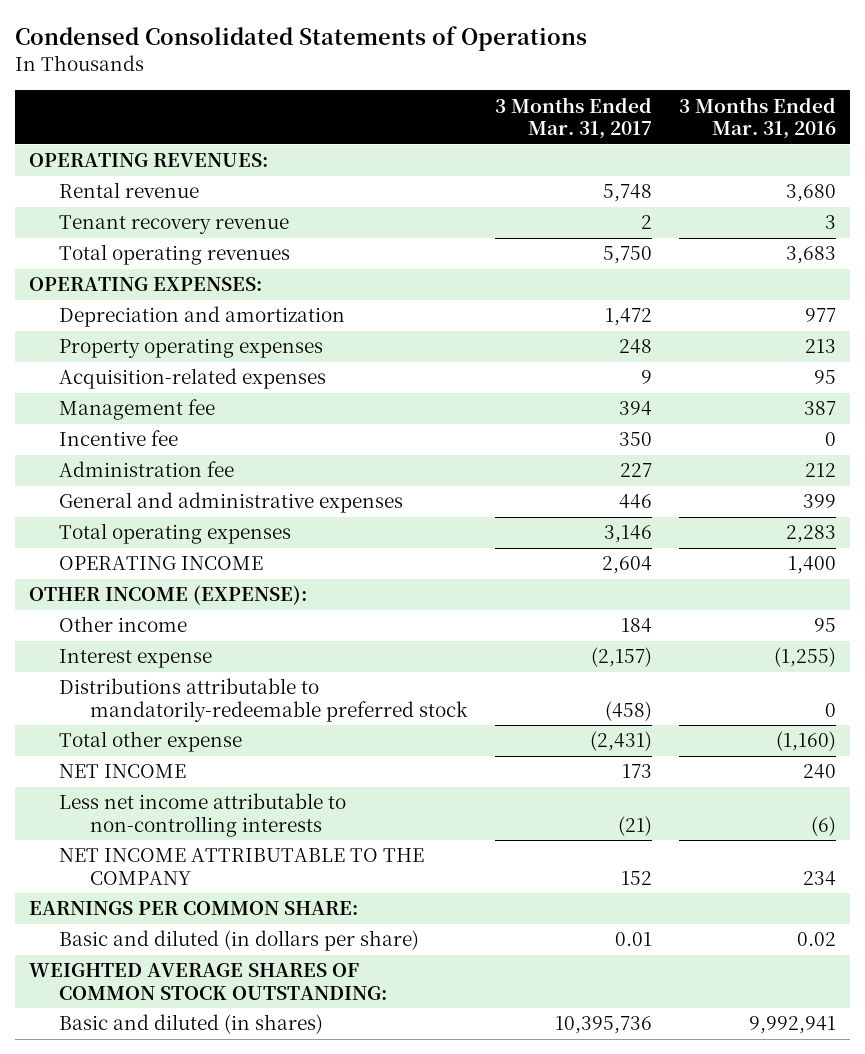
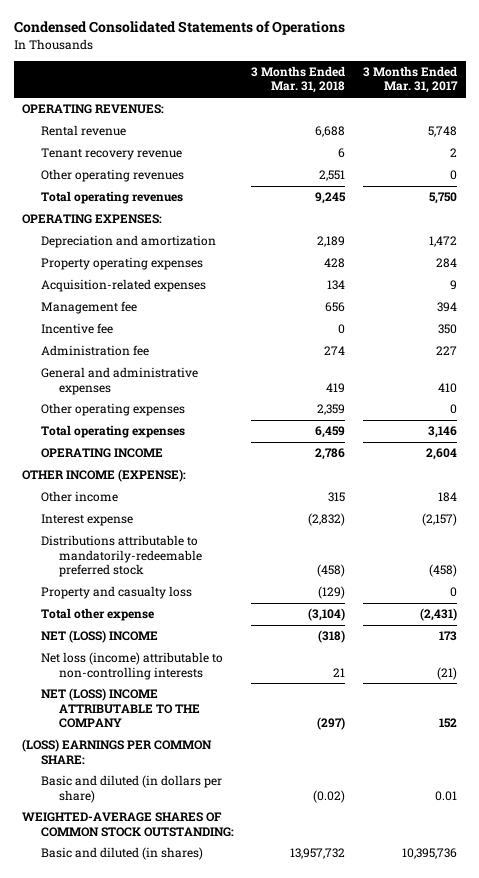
- | 3 Months Ended Mar. 31, 2017 | 3 Months Ended Mar. 31, 2016
+ | 3 Months Ended Mar. 31, 2018 | 3 Months Ended Mar. 31, 2017
+ Other operating revenues | 2,551 | 0
- Property operating expenses | 248 | 213
+ Property operating expenses | 428 | 284
- General and administrative expenses | 446 | 399
+ General and administrative expenses | 419 | 410
+ Other operating expenses | 2,359 | 0
+ Property and casualty loss | (129) | 0
- NET INCOME | 173 | 240
- Less net income attributable to non-controlling interests | (21) | (6)
- NET INCOME ATTRIBUTABLE TO THE COMPANY | 152 | 234
- EARNINGS PER COMMON SHARE:
+ NET (LOSS) INCOME | (318) | 173
+ Net loss (income) attributable to non-controlling interests | 21 | (21)
+ NET (LOSS) INCOME ATTRIBUTABLE TO THE COMPANY | (297) | 152
+ (LOSS) EARNINGS PER COMMON SHARE:
- WEIGHTED AVERAGE SHARES OF COMMON STOCK OUTSTANDING:
+ WEIGHTED-AVERAGE SHARES OF COMMON STOCK OUTSTANDING:

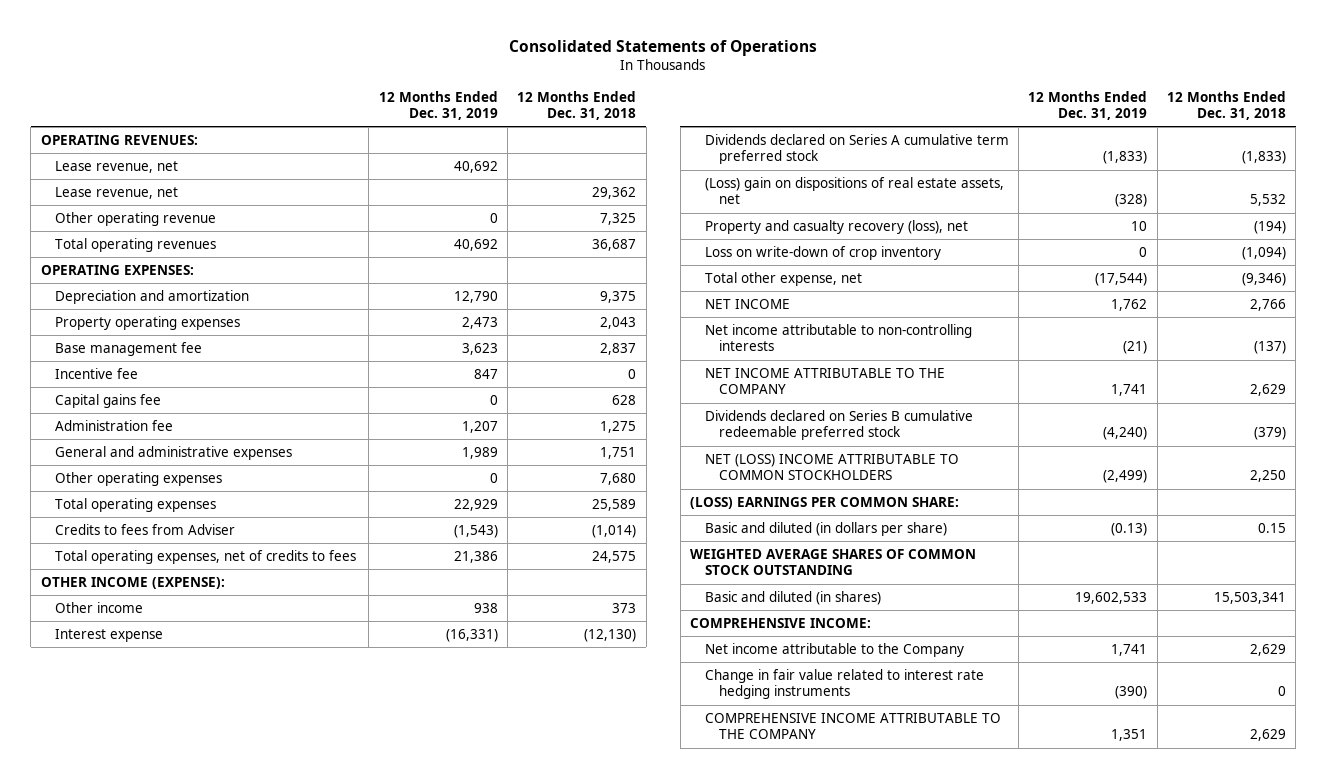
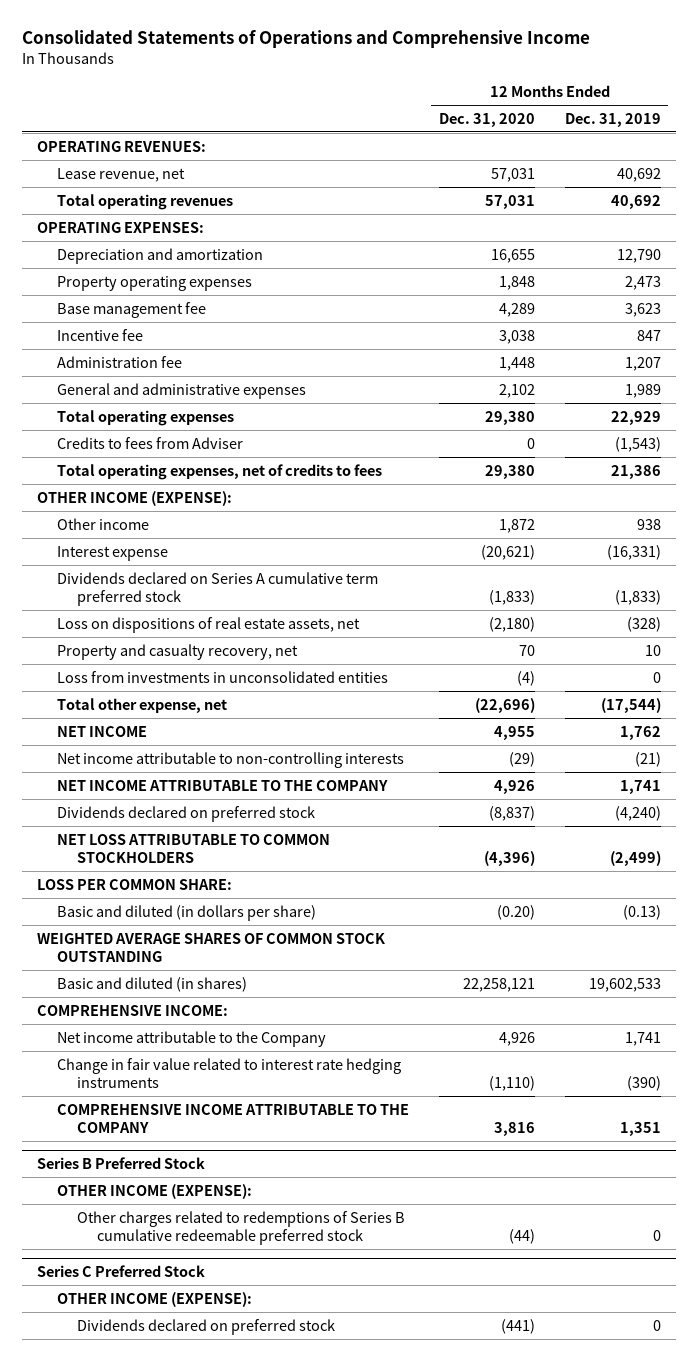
- Consolidated Statements of Operations
+ Consolidated Statements of Operations and Comprehensive Income
- | 12 Months Ended Dec. 31, 2019 | 12 Months Ended Dec. 31, 2018
+ | 12 Months Ended Dec. 31, 2020 | 12 Months Ended Dec. 31, 2019
- Lease revenue, net | | 29,362
- Other operating revenue | 0 | 7,325
- Capital gains fee | 0 | 628
- Other operating expenses | 0 | 7,680
- (Loss) gain on dispositions of real estate assets, net | (328) | 5,532
- Property and casualty recovery (loss), net | 10 | (194)
- Loss on write-down of crop inventory | 0 | (1,094)
+ Loss on dispositions of real estate assets, net | (2,180) | (328)
+ Property and casualty recovery, net | 70 | 10
+ Loss from investments in unconsolidated entities | (4) | 0
- Dividends declared on Series B cumulative redeemable preferred stock | (4,240) | (379)
- NET (LOSS) INCOME ATTRIBUTABLE TO COMMON STOCKHOLDERS | (2,499) | 2,250
- (LOSS) EARNINGS PER COMMON SHARE:
+ Dividends declared on preferred stock | (8,837) | (4,240)
+ NET LOSS ATTRIBUTABLE TO COMMON STOCKHOLDERS | (4,396) | (2,499)
+ LOSS PER COMMON SHARE:
+ Series B Preferred Stock
+ OTHER INCOME (EXPENSE):
+ Other charges related to redemptions of Series B cumulative redeemable preferred stock | (44) | 0
+ Series C Preferred Stock
+ OTHER INCOME (EXPENSE):
+ Dividends declared on preferred stock | (441) | 0

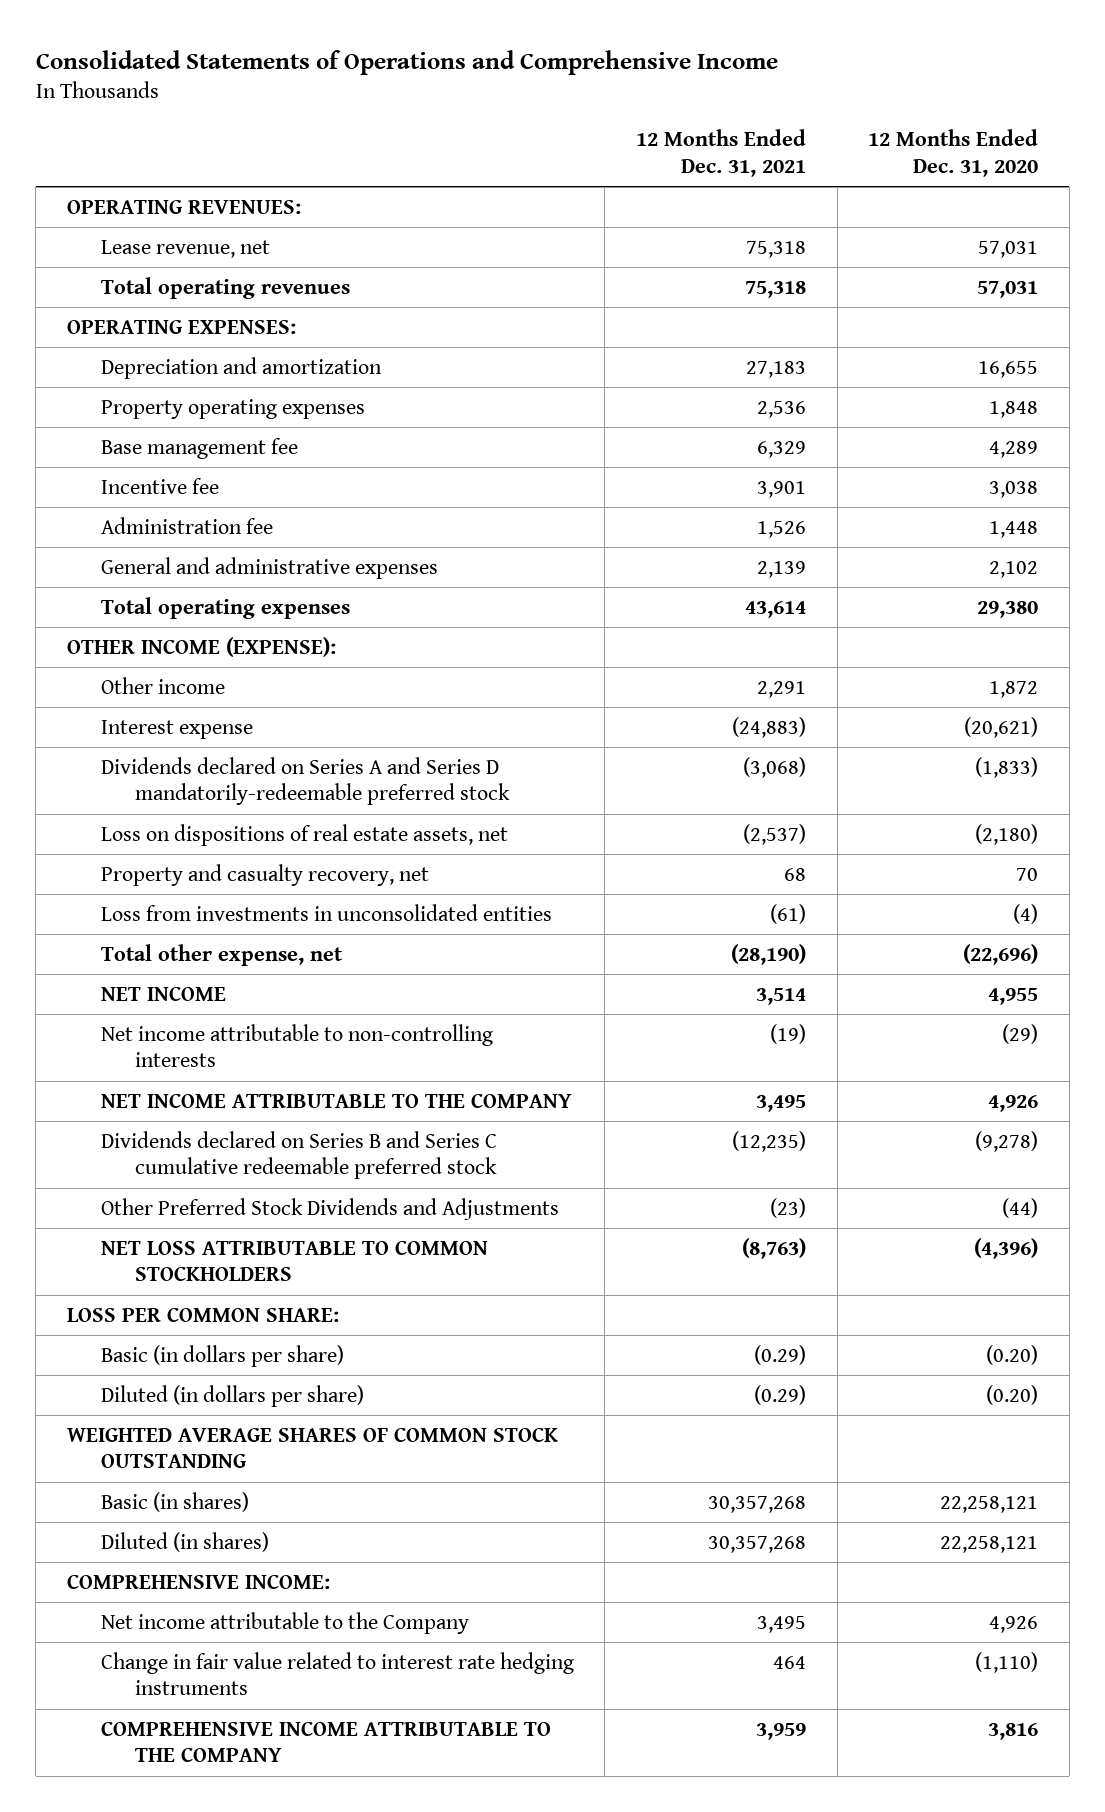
- | 12 Months Ended Dec. 31, 2020 | 12 Months Ended Dec. 31, 2019
+ | 12 Months Ended Dec. 31, 2021 | 12 Months Ended Dec. 31, 2020
- Credits to fees from Adviser | 0 | (1,543)
- Total operating expenses, net of credits to fees | 29,380 | 21,386
- Dividends declared on Series A cumulative term preferred stock | (1,833) | (1,833)
+ Dividends declared on Series A and Series D mandatorily-redeemable preferred stock | (3,068) | (1,833)
- Dividends declared on preferred stock | (8,837) | (4,240)
+ Dividends declared on Series B and Series C cumulative redeemable preferred stock | (12,235) | (9,278)
+ Other Preferred Stock Dividends and Adjustments | (23) | (44)
- Basic and diluted (in dollars per share) | (0.20) | (0.13)
+ Basic (in dollars per share) | (0.29) | (0.20)
+ Diluted (in dollars per share) | (0.29) | (0.20)
- Basic and diluted (in shares) | 22,258,121 | 19,602,533
+ Basic (in shares) | 30,357,268 | 22,258,121
+ Diluted (in shares) | 30,357,268 | 22,258,121
- Series B Preferred Stock
- OTHER INCOME (EXPENSE):
- Other charges related to redemptions of Series B cumulative redeemable preferred stock | (44) | 0
- Series C Preferred Stock
- OTHER INCOME (EXPENSE):
- Dividends declared on preferred stock | (441) | 0

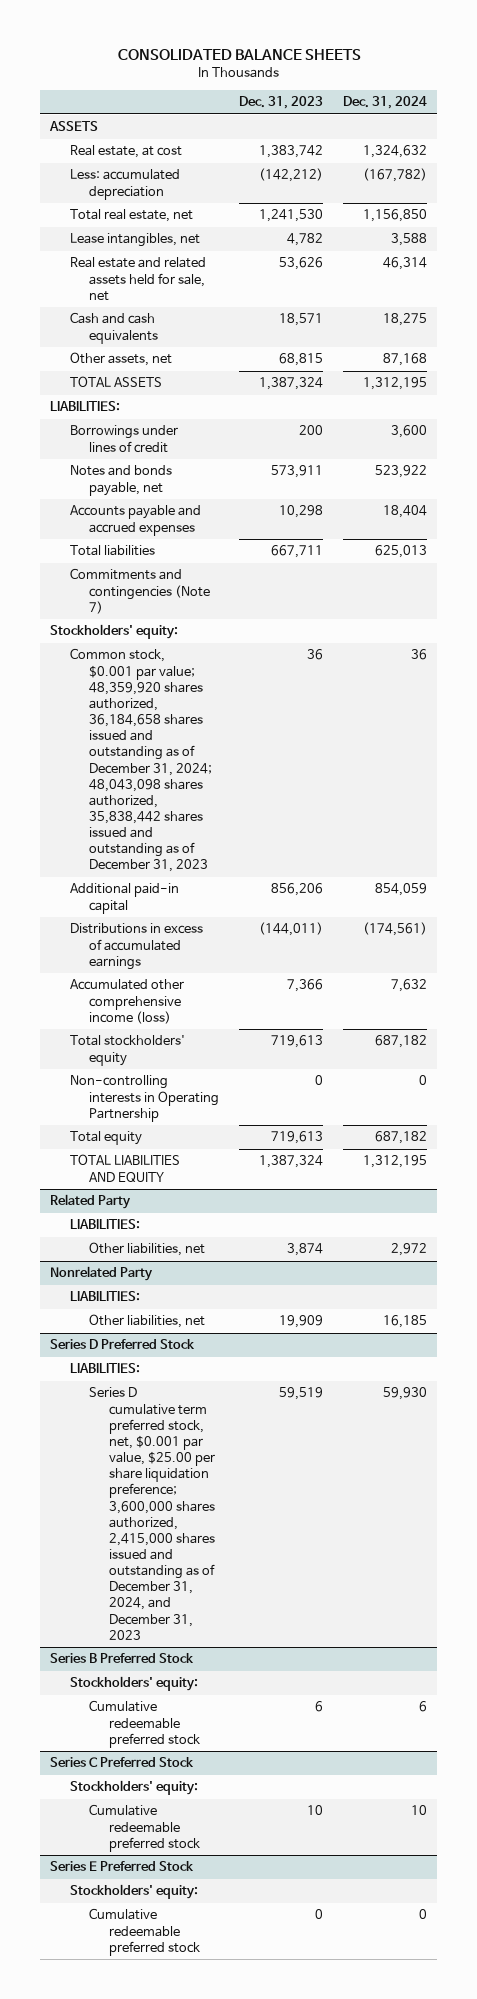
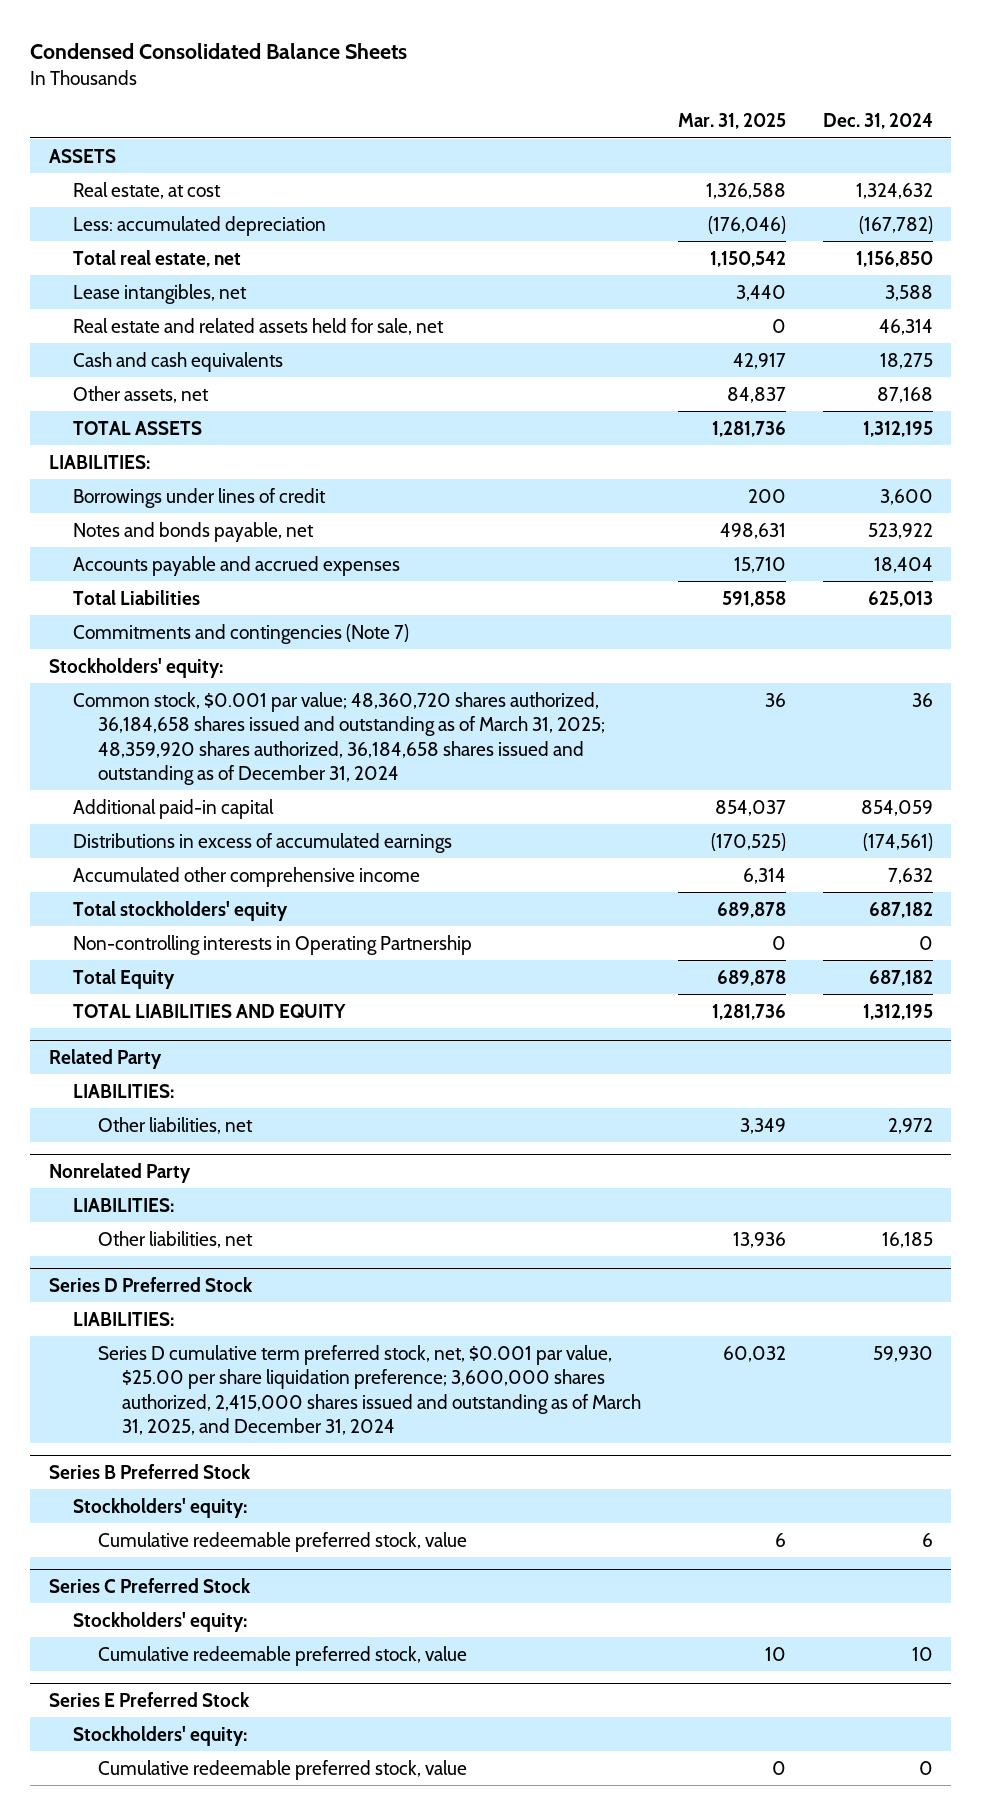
- CONSOLIDATED BALANCE SHEETS
+ Condensed Consolidated Balance Sheets
- | Dec. 31, 2023 | Dec. 31, 2024
+ | Mar. 31, 2025 | Dec. 31, 2024
- Total liabilities | 667,711 | 625,013
+ Total Liabilities | 591,858 | 625,013
- Common stock, $0.001 par value; 48,359,920 shares authorized, 36,184,658 shares issued and outstanding as of December 31, 2024; 48,043,098 shares authorized, 35,838,442 shares issued and outstanding as of December 31, 2023 | 36 | 36
+ Common stock, $0.001 par value; 48,360,720 shares authorized, 36,184,658 shares issued and outstanding as of March 31, 2025; 48,359,920 shares authorized, 36,184,658 shares issued and outstanding as of December 31, 2024 | 36 | 36
- Accumulated other comprehensive income (loss) | 7,366 | 7,632
+ Accumulated other comprehensive income | 6,314 | 7,632
- Total equity | 719,613 | 687,182
+ Total Equity | 689,878 | 687,182
@ Series D Preferred Stock
- Series D cumulative term preferred stock, net, $0.001 par value, $25.00 per share liquidation preference; 3,600,000 shares authorized, 2,415,000 shares issued and outstanding as of December 31, 2024, and December 31, 2023 | 59,519 | 59,930
+ Series D cumulative term preferred stock, net, $0.001 par value, $25.00 per share liquidation preference; 3,600,000 shares authorized, 2,415,000 shares issued and outstanding as of March 31, 2025, and December 31, 2024 | 60,032 | 59,930
@ Series B Preferred Stock
- Cumulative redeemable preferred stock | 6 | 6
+ Cumulative redeemable preferred stock, value | 6 | 6
@ Series C Preferred Stock
- Cumulative redeemable preferred stock | 10 | 10
+ Cumulative redeemable preferred stock, value | 10 | 10
@ Series E Preferred Stock
- Cumulative redeemable preferred stock | 0 | 0
+ Cumulative redeemable preferred stock, value | 0 | 0

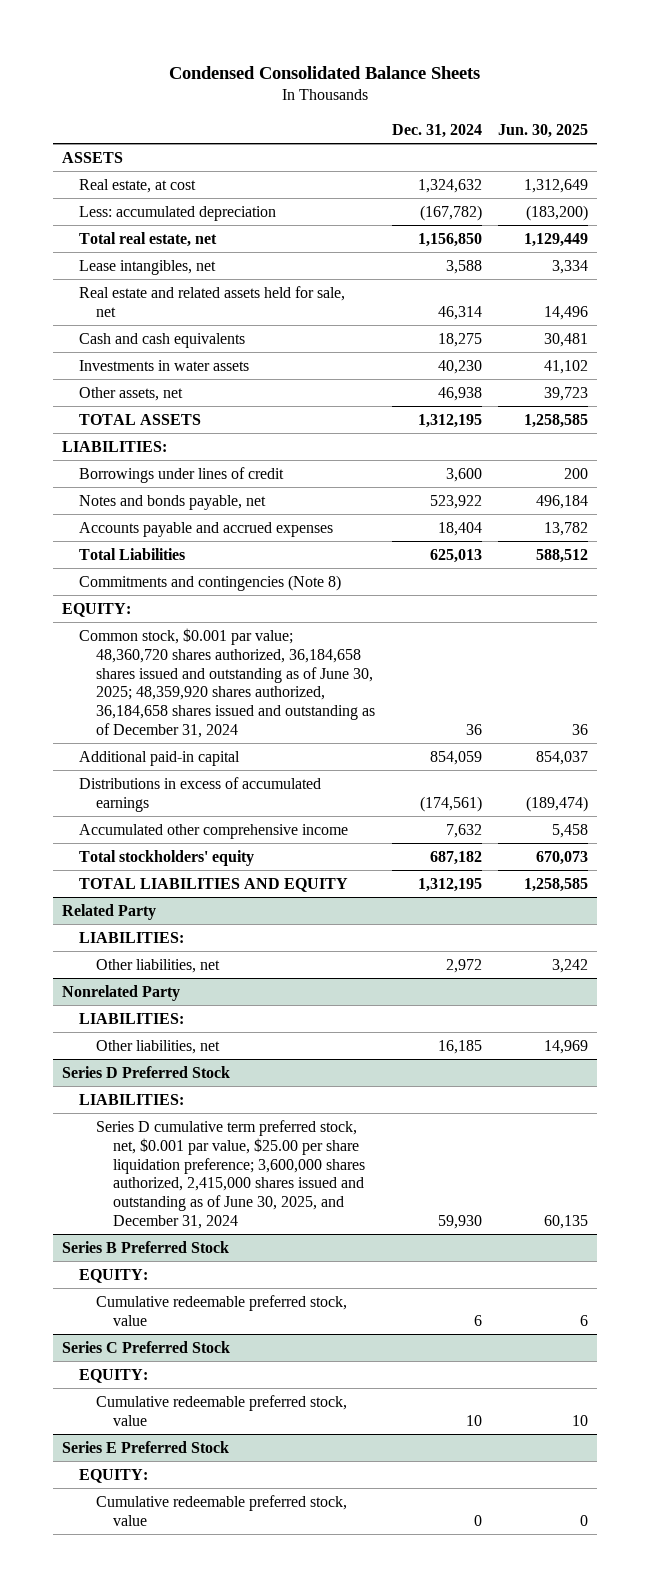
- | Mar. 31, 2025 | Dec. 31, 2024
+ | Dec. 31, 2024 | Jun. 30, 2025
- Other assets, net | 84,837 | 87,168
+ Investments in water assets | 40,230 | 41,102
+ Other assets, net | 46,938 | 39,723
- Commitments and contingencies (Note 7)
- Stockholders' equity:
- Common stock, $0.001 par value; 48,360,720 shares authorized, 36,184,658 shares issued and outstanding as of March 31, 2025; 48,359,920 shares authorized, 36,184,658 shares issued and outstanding as of December 31, 2024 | 36 | 36
+ Commitments and contingencies (Note 8)
+ EQUITY:
+ Common stock, $0.001 par value; 48,360,720 shares authorized, 36,184,658 shares issued and outstanding as of June 30, 2025; 48,359,920 shares authorized, 36,184,658 shares issued and outstanding as of December 31, 2024 | 36 | 36
- Non-controlling interests in Operating Partnership | 0 | 0
- Total Equity | 689,878 | 687,182
@ Series D Preferred Stock
- Series D cumulative term preferred stock, net, $0.001 par value, $25.00 per share liquidation preference; 3,600,000 shares authorized, 2,415,000 shares issued and outstanding as of March 31, 2025, and December 31, 2024 | 60,032 | 59,930
+ Series D cumulative term preferred stock, net, $0.001 par value, $25.00 per share liquidation preference; 3,600,000 shares authorized, 2,415,000 shares issued and outstanding as of June 30, 2025, and December 31, 2024 | 59,930 | 60,135
@ Series B Preferred Stock
- Stockholders' equity:
+ EQUITY:
@ Series C Preferred Stock
- Stockholders' equity:
+ EQUITY:
@ Series E Preferred Stock
- Stockholders' equity:
+ EQUITY:

